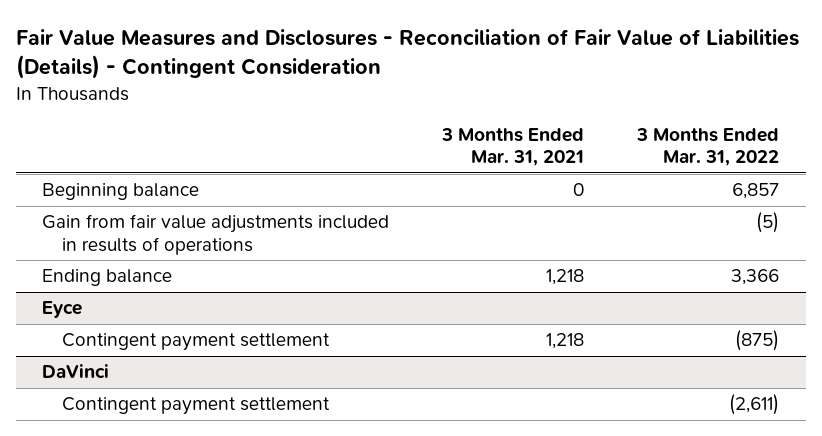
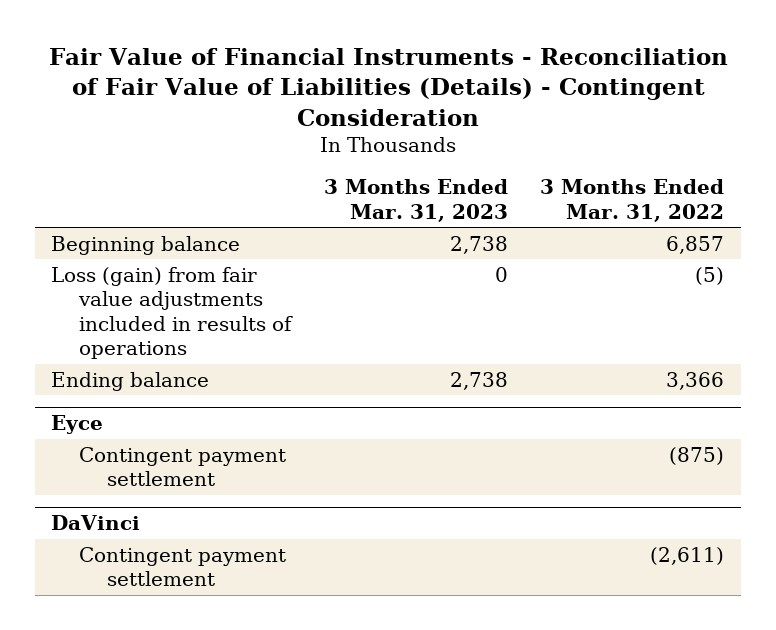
- Fair Value Measures and Disclosures - Reconciliation of Fair Value of Liabilities (Details) - Contingent Consideration
+ Fair Value of Financial Instruments - Reconciliation of Fair Value of Liabilities (Details) - Contingent Consideration
- | 3 Months Ended Mar. 31, 2021 | 3 Months Ended Mar. 31, 2022
+ | 3 Months Ended Mar. 31, 2023 | 3 Months Ended Mar. 31, 2022
- Gain from fair value adjustments included in results of operations | | (5)
+ Loss (gain) from fair value adjustments included in results of operations | 0 | (5)

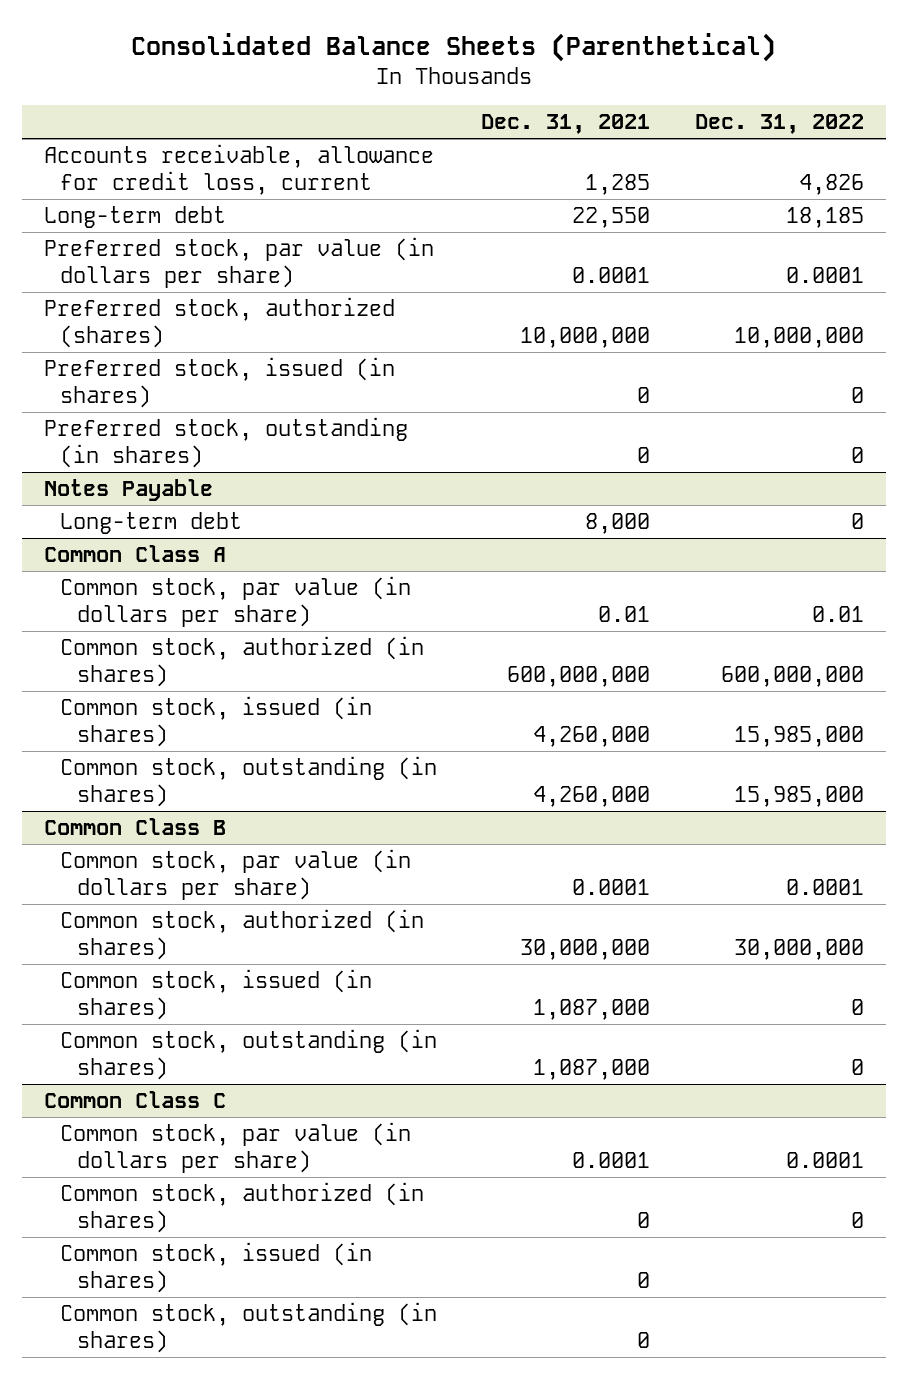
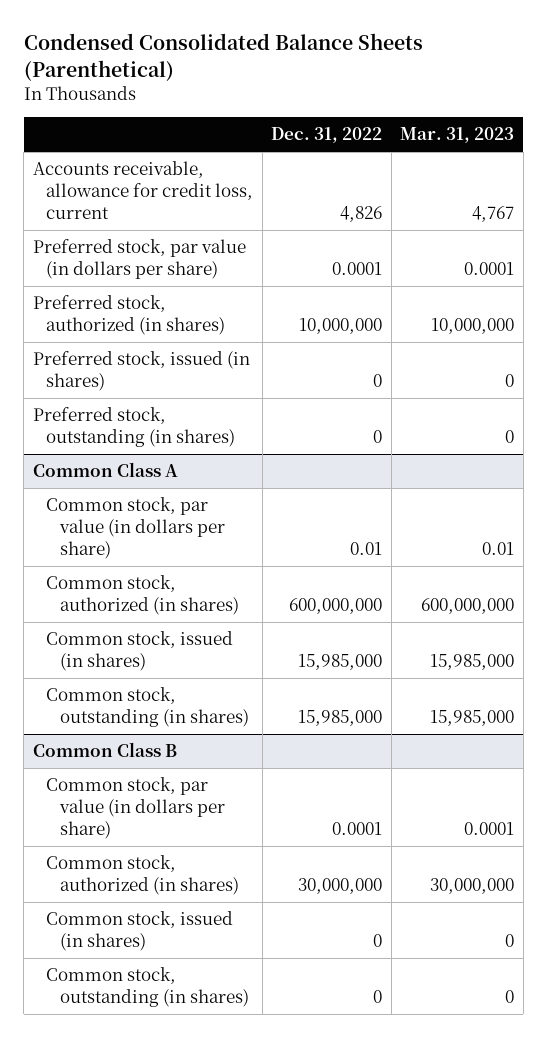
- Consolidated Balance Sheets (Parenthetical)
+ Condensed Consolidated Balance Sheets (Parenthetical)
- | Dec. 31, 2021 | Dec. 31, 2022
+ | Dec. 31, 2022 | Mar. 31, 2023
- Long-term debt | 22,550 | 18,185
- Preferred stock, authorized (shares) | 10,000,000 | 10,000,000
+ Preferred stock, authorized (in shares) | 10,000,000 | 10,000,000
- Notes Payable
- Long-term debt | 8,000 | 0
- Common Class C
- Common stock, par value (in dollars per share) | 0.0001 | 0.0001
- Common stock, authorized (in shares) | 0 | 0
- Common stock, issued (in shares) | 0 |
- Common stock, outstanding (in shares) | 0 |

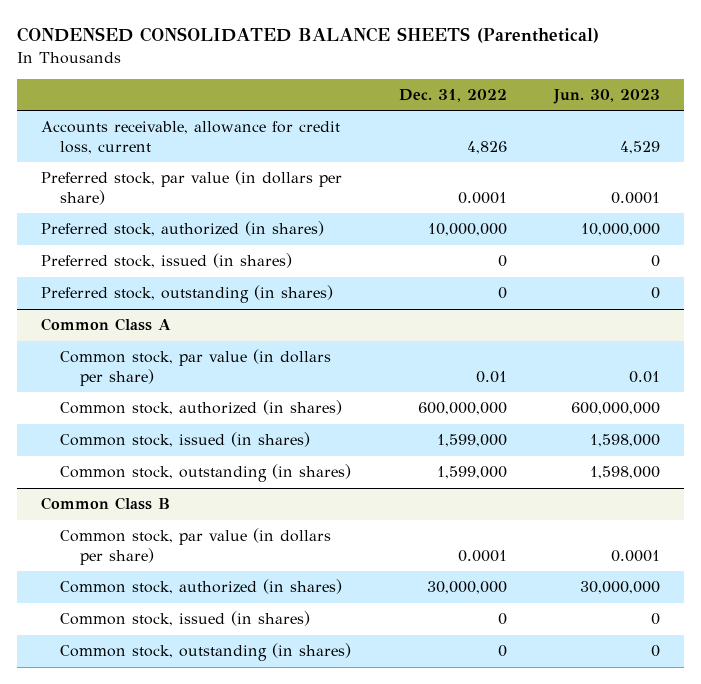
- Condensed Consolidated Balance Sheets (Parenthetical)
+ CONDENSED CONSOLIDATED BALANCE SHEETS (Parenthetical)
- | Dec. 31, 2022 | Mar. 31, 2023
+ | Dec. 31, 2022 | Jun. 30, 2023
@ Common Class A
- Common stock, issued (in shares) | 15,985,000 | 15,985,000
- Common stock, outstanding (in shares) | 15,985,000 | 15,985,000
+ Common stock, issued (in shares) | 1,599,000 | 1,598,000
+ Common stock, outstanding (in shares) | 1,599,000 | 1,598,000

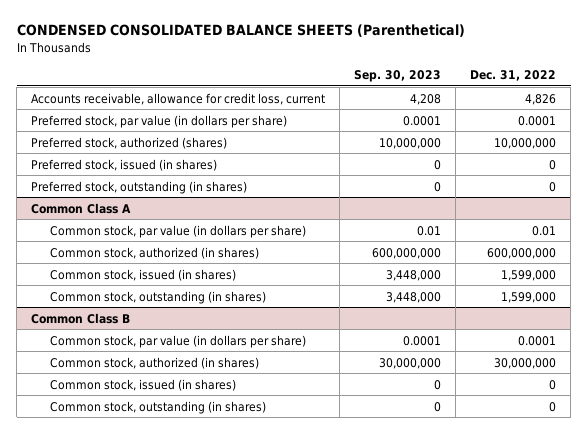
- | Dec. 31, 2022 | Jun. 30, 2023
+ | Sep. 30, 2023 | Dec. 31, 2022
- Preferred stock, authorized (in shares) | 10,000,000 | 10,000,000
+ Preferred stock, authorized (shares) | 10,000,000 | 10,000,000

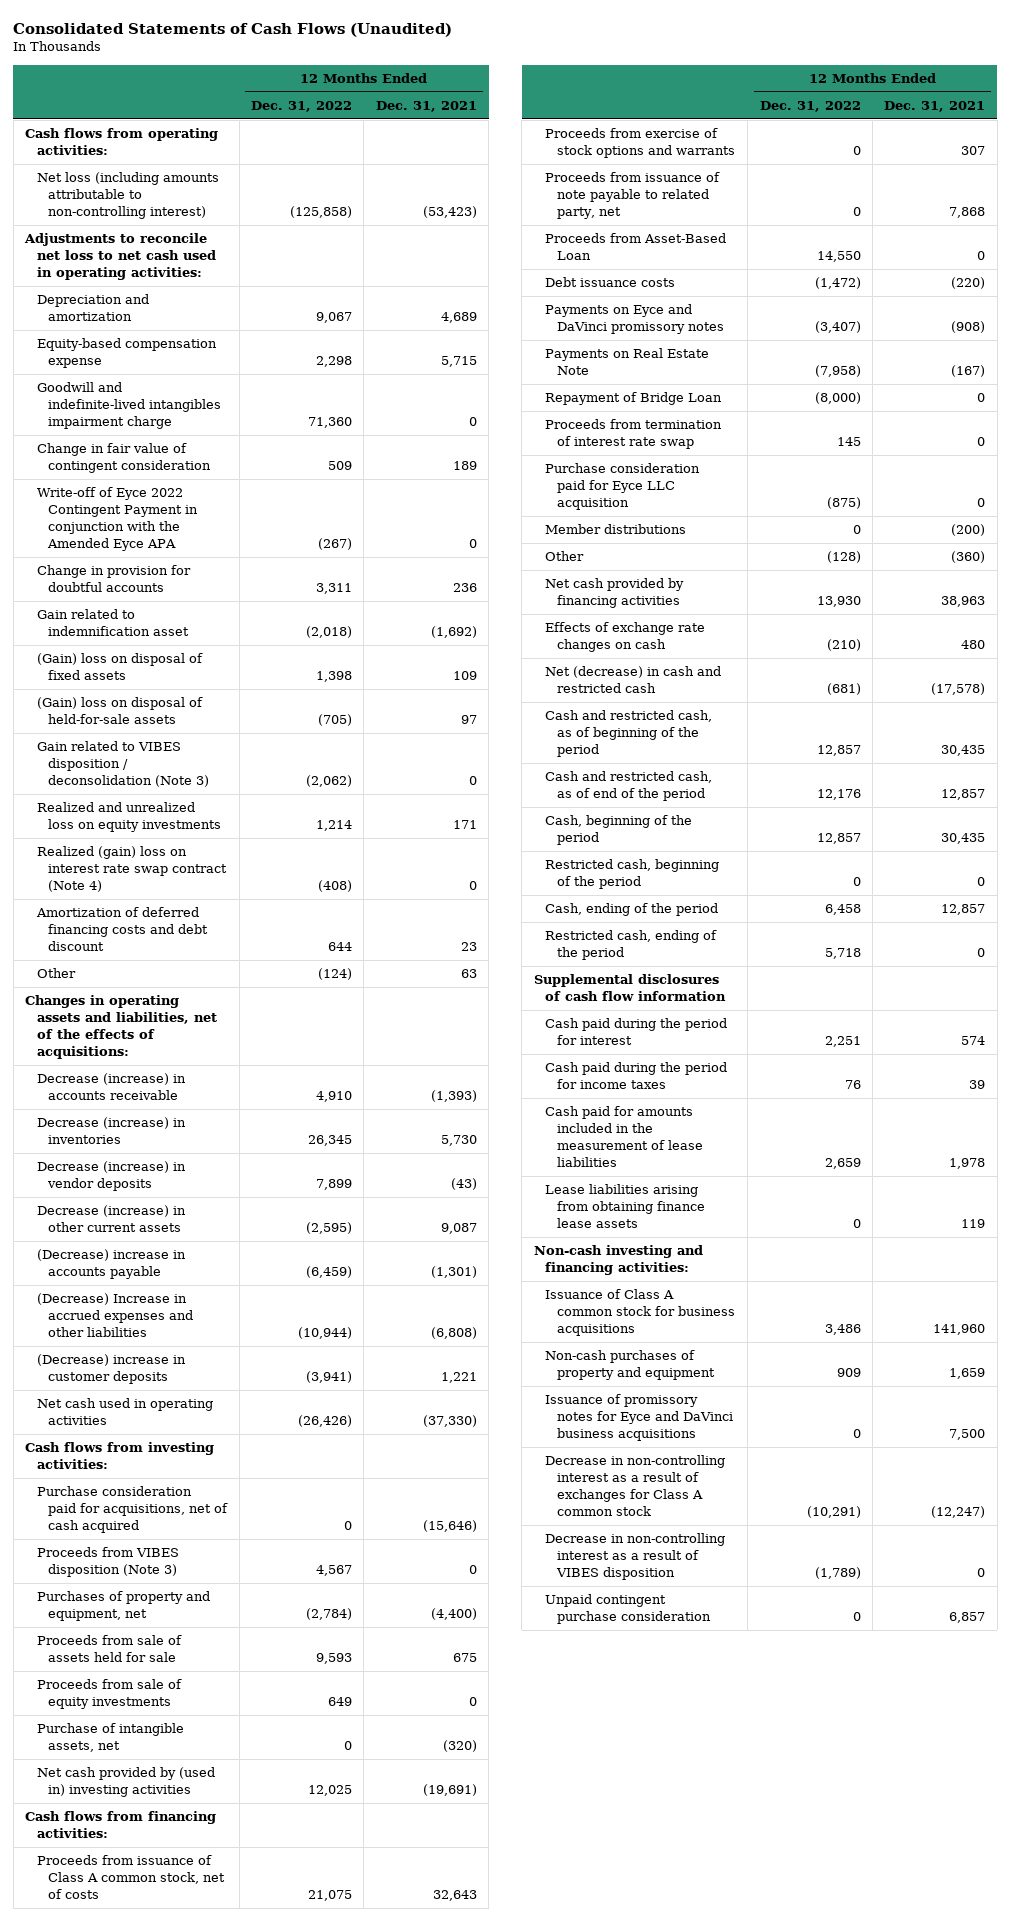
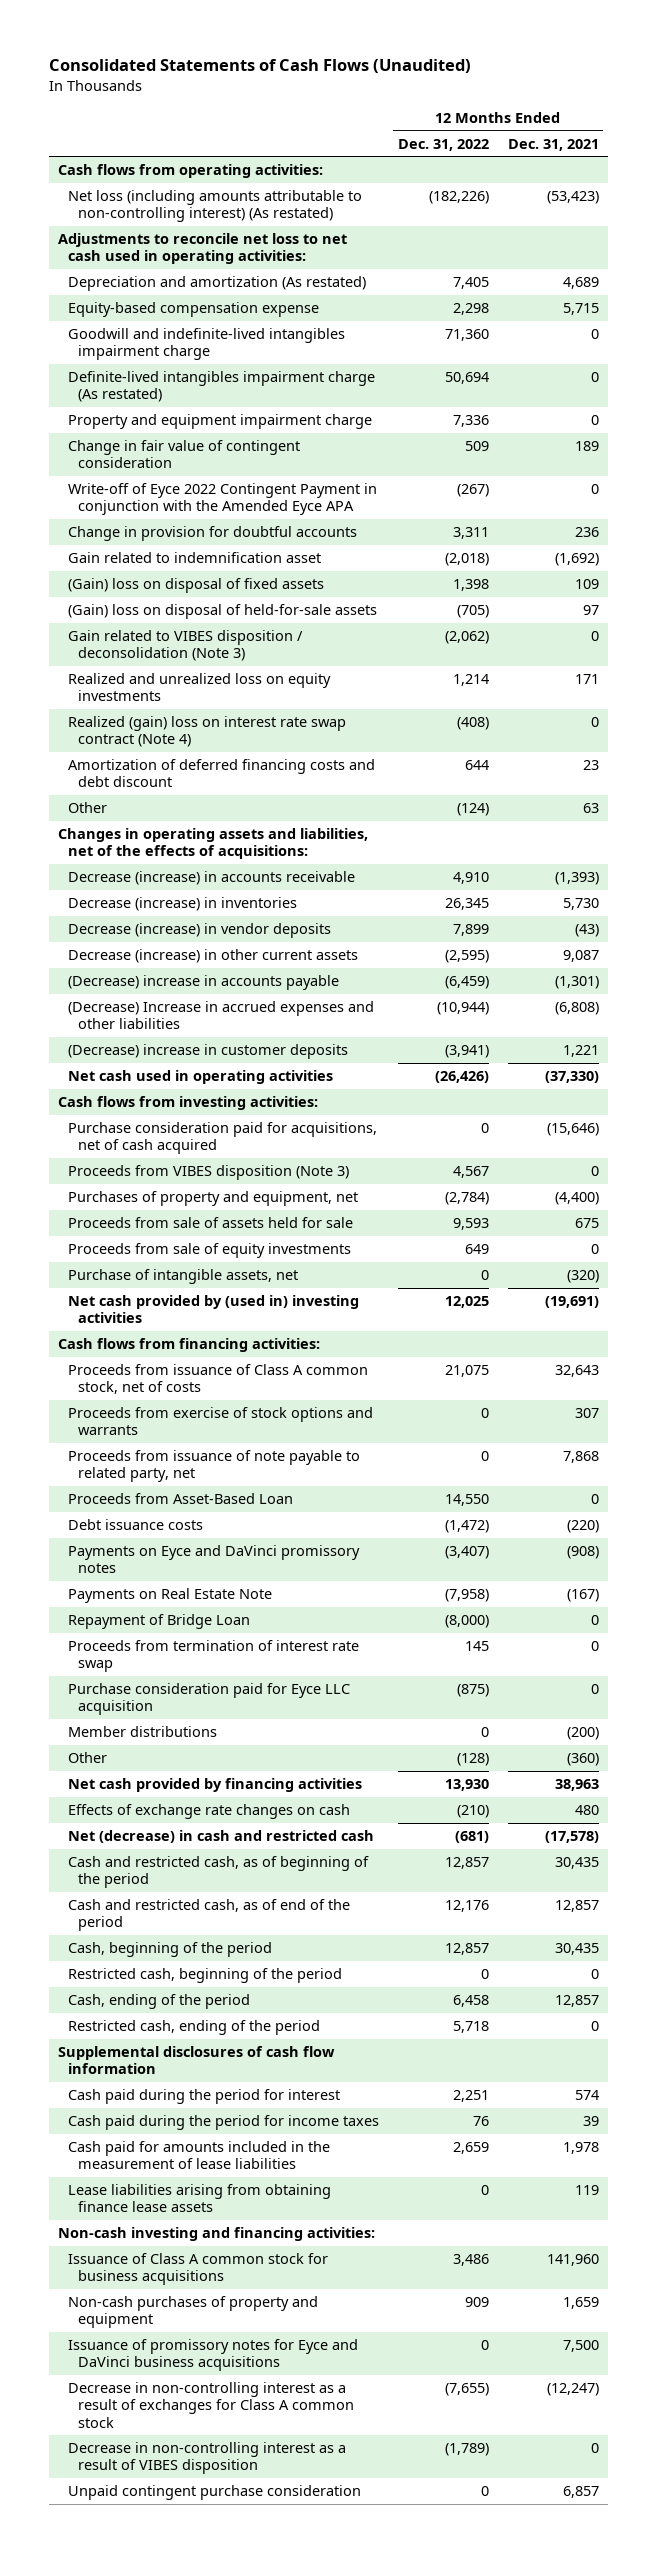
- Net loss (including amounts attributable to non-controlling interest) | (125,858) | (53,423)
+ Net loss (including amounts attributable to non-controlling interest) (As restated) | (182,226) | (53,423)
- Depreciation and amortization | 9,067 | 4,689
+ Depreciation and amortization (As restated) | 7,405 | 4,689
+ Definite-lived intangibles impairment charge (As restated) | 50,694 | 0
+ Property and equipment impairment charge | 7,336 | 0
- Decrease in non-controlling interest as a result of exchanges for Class A common stock | (10,291) | (12,247)
+ Decrease in non-controlling interest as a result of exchanges for Class A common stock | (7,655) | (12,247)

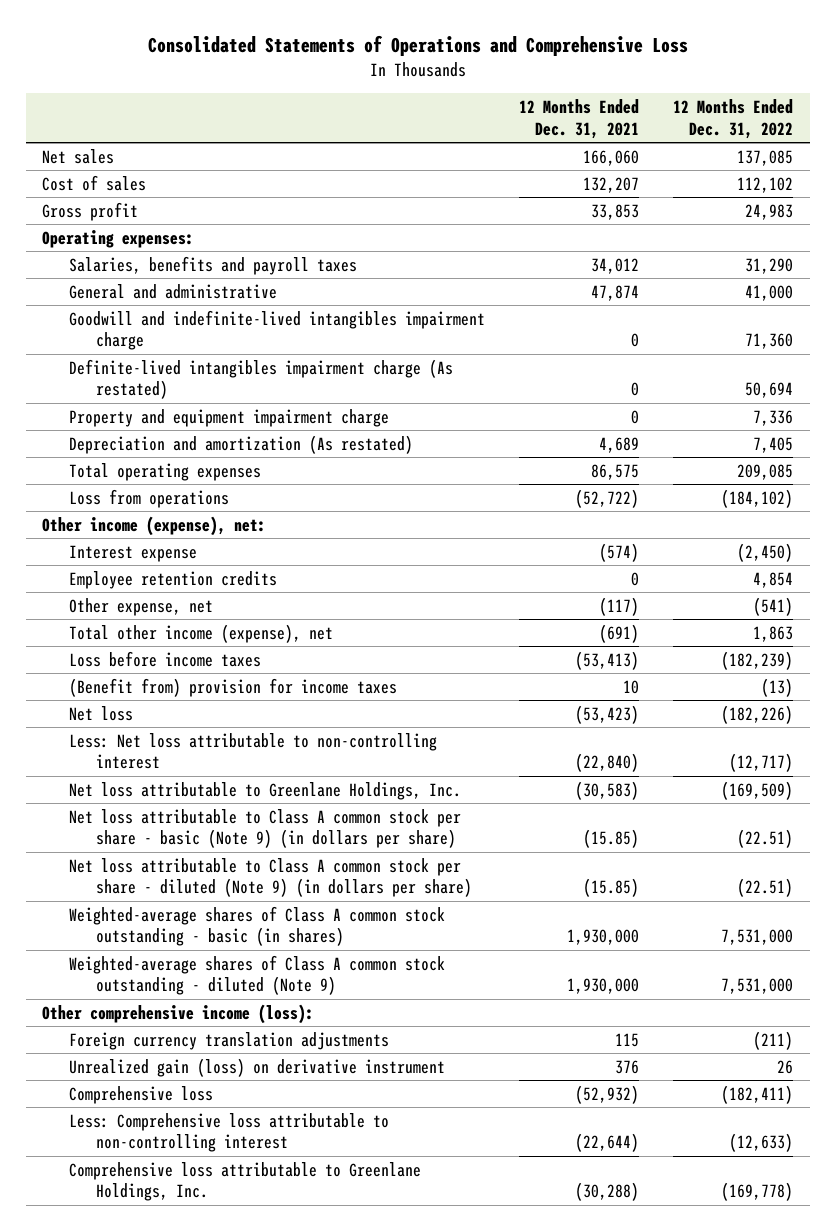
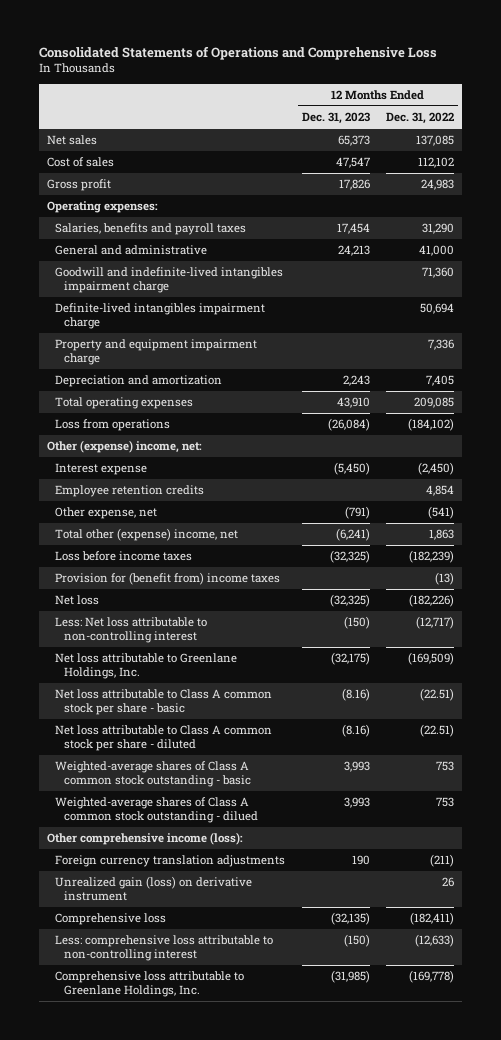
- | 12 Months Ended Dec. 31, 2021 | 12 Months Ended Dec. 31, 2022
+ | 12 Months Ended Dec. 31, 2023 | 12 Months Ended Dec. 31, 2022
- Definite-lived intangibles impairment charge (As restated) | 0 | 50,694
+ Definite-lived intangibles impairment charge | | 50,694
- Depreciation and amortization (As restated) | 4,689 | 7,405
+ Depreciation and amortization | 2,243 | 7,405
- Other income (expense), net:
+ Other (expense) income, net:
- Total other income (expense), net | (691) | 1,863
+ Total other (expense) income, net | (6,241) | 1,863
- (Benefit from) provision for income taxes | 10 | (13)
+ Provision for (benefit from) income taxes | | (13)
- Net loss attributable to Class A common stock per share - basic (Note 9) (in dollars per share) | (15.85) | (22.51)
- Net loss attributable to Class A common stock per share - diluted (Note 9) (in dollars per share) | (15.85) | (22.51)
- Weighted-average shares of Class A common stock outstanding - basic (in shares) | 1,930,000 | 7,531,000
- Weighted-average shares of Class A common stock outstanding - diluted (Note 9) | 1,930,000 | 7,531,000
+ Net loss attributable to Class A common stock per share - basic | (8.16) | (22.51)
+ Net loss attributable to Class A common stock per share - diluted | (8.16) | (22.51)
+ Weighted-average shares of Class A common stock outstanding - basic | 3,993 | 753
+ Weighted-average shares of Class A common stock outstanding - dilued | 3,993 | 753
- Less: Comprehensive loss attributable to non-controlling interest | (22,644) | (12,633)
+ Less: comprehensive loss attributable to non-controlling interest | (150) | (12,633)

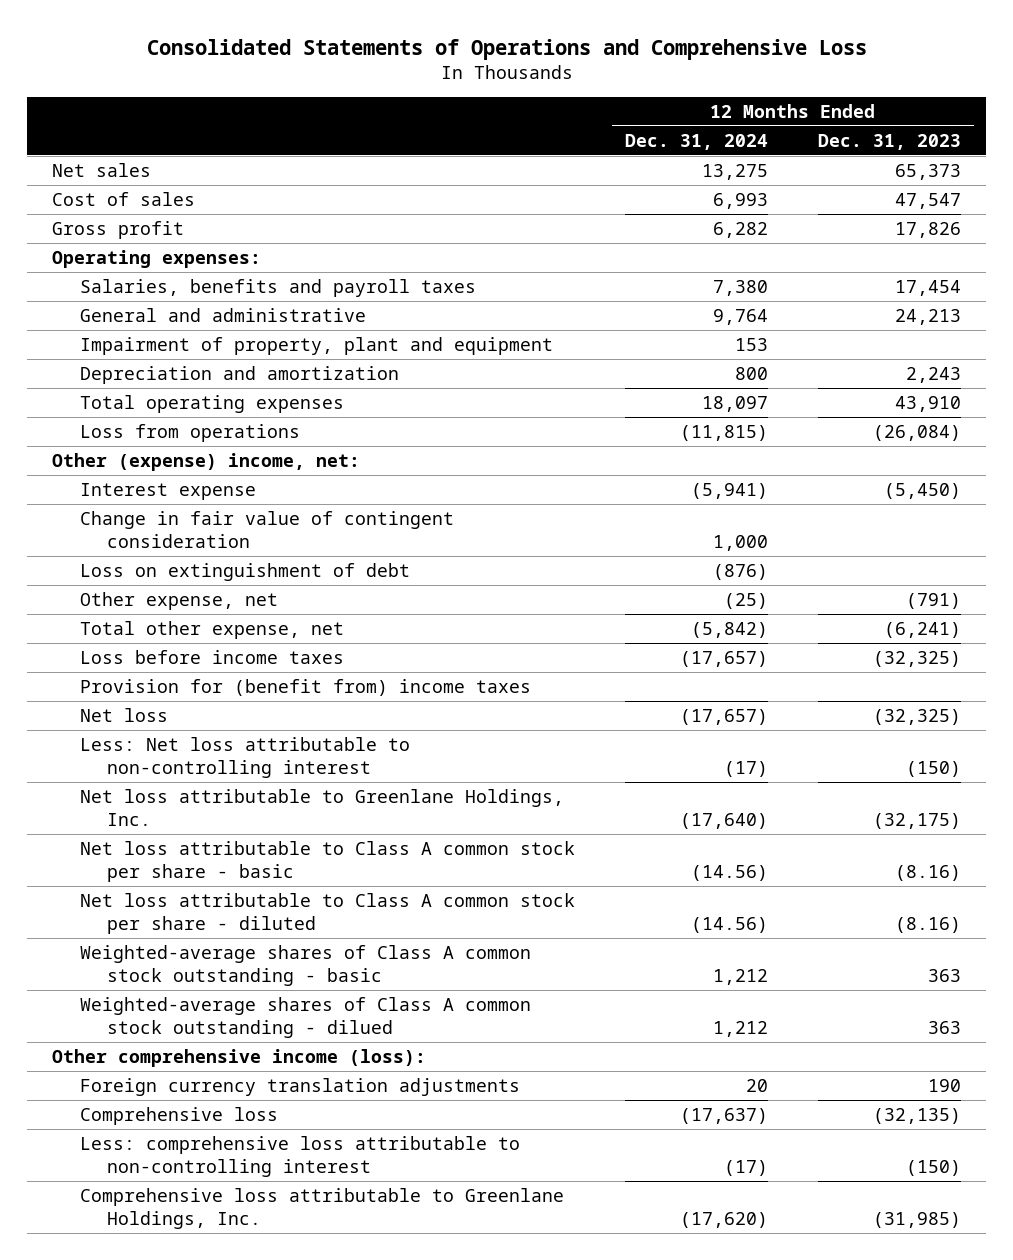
- | 12 Months Ended Dec. 31, 2023 | 12 Months Ended Dec. 31, 2022
+ | 12 Months Ended Dec. 31, 2024 | 12 Months Ended Dec. 31, 2023
- Goodwill and indefinite-lived intangibles impairment charge | | 71,360
- Definite-lived intangibles impairment charge | | 50,694
- Property and equipment impairment charge | | 7,336
+ Impairment of property, plant and equipment | 153 |
- Employee retention credits | | 4,854
+ Change in fair value of contingent consideration | 1,000 |
+ Loss on extinguishment of debt | (876) |
- Total other (expense) income, net | (6,241) | 1,863
+ Total other expense, net | (5,842) | (6,241)
- Weighted-average shares of Class A common stock outstanding - basic | 3,993 | 753
- Weighted-average shares of Class A common stock outstanding - dilued | 3,993 | 753
+ Weighted-average shares of Class A common stock outstanding - basic | 1,212 | 363
+ Weighted-average shares of Class A common stock outstanding - dilued | 1,212 | 363
- Unrealized gain (loss) on derivative instrument | | 26

